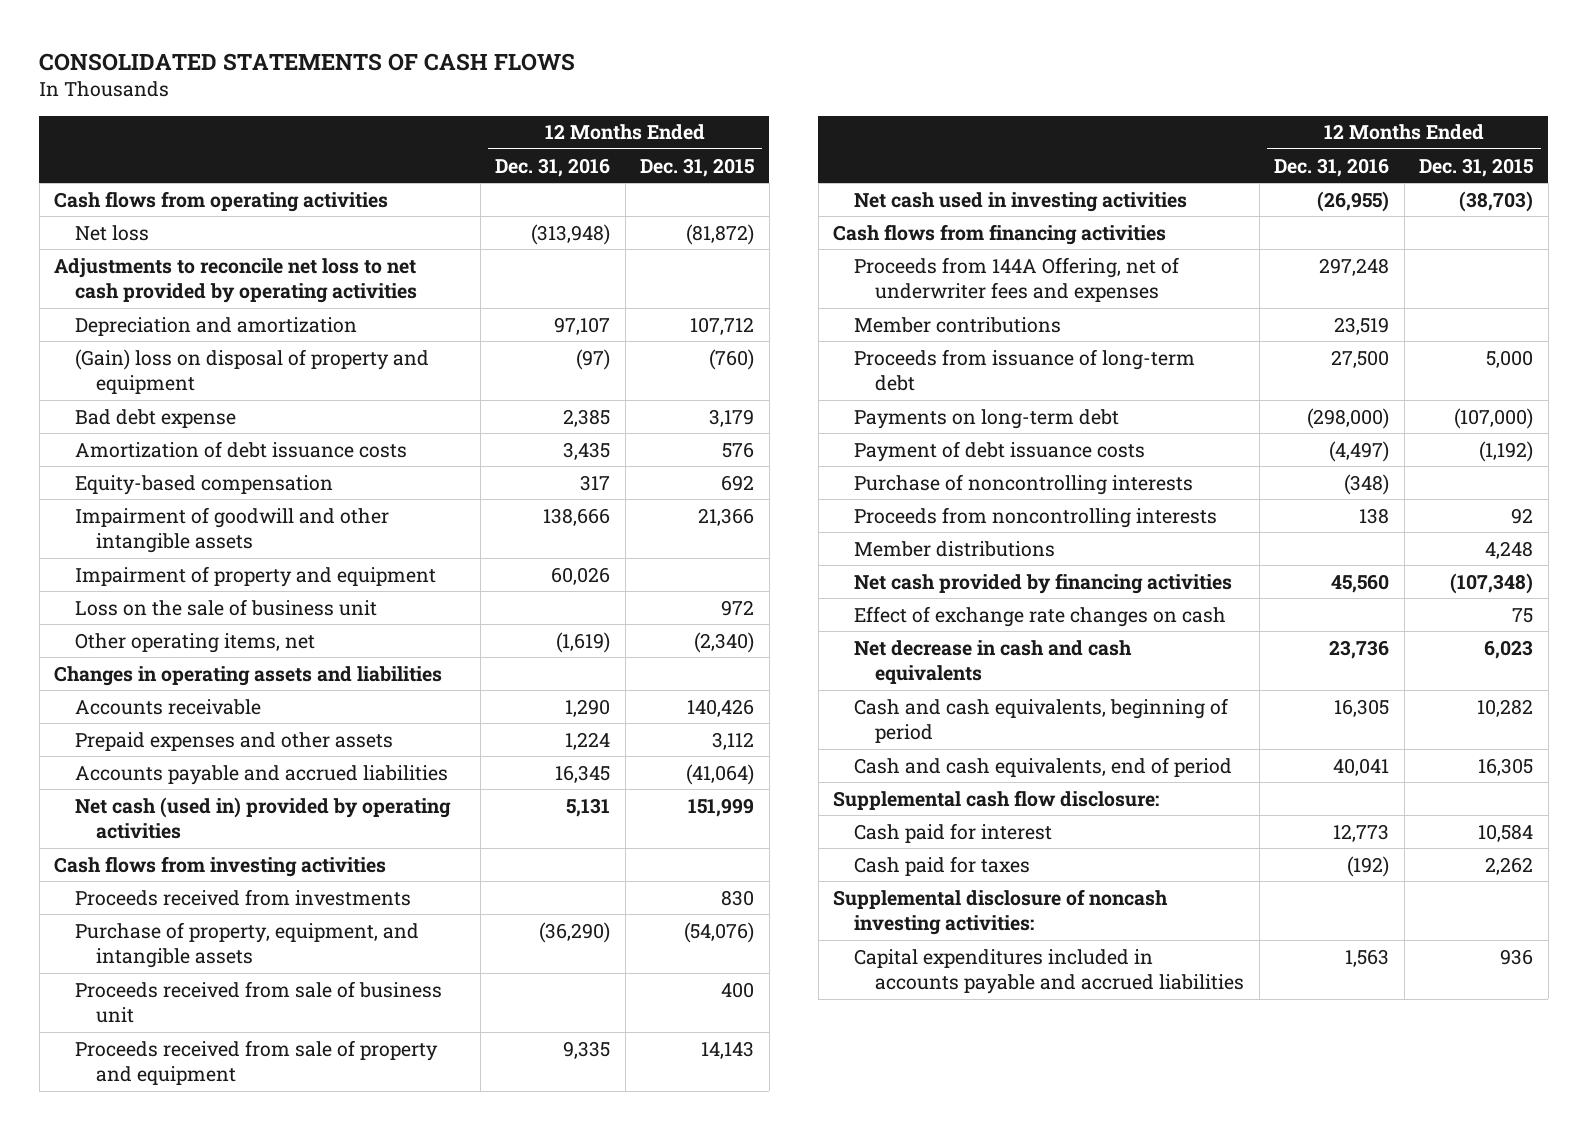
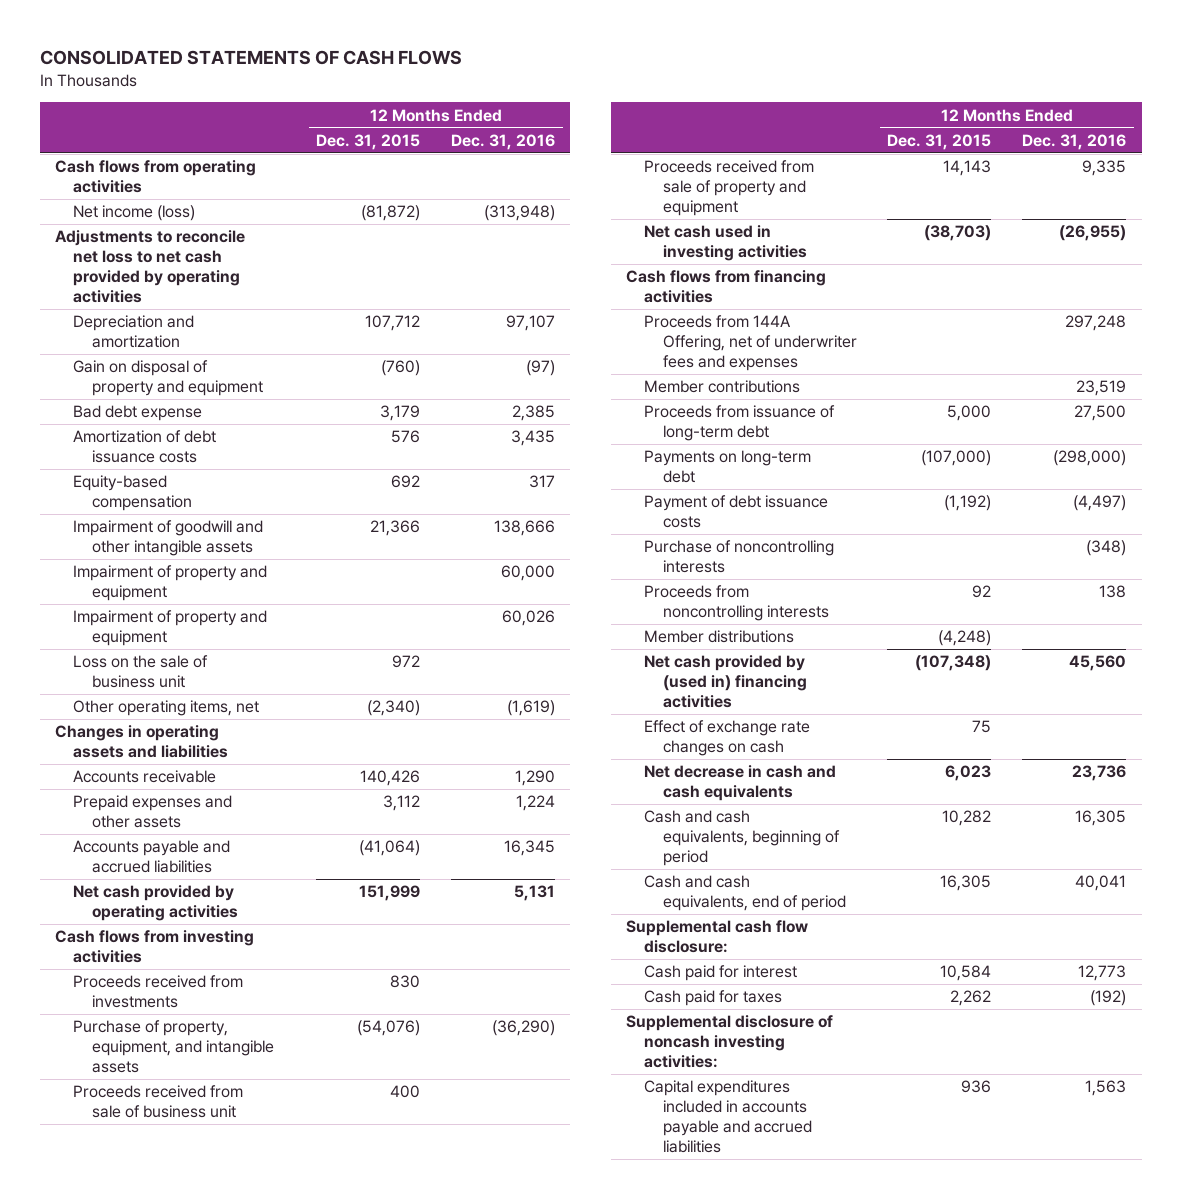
- | 12 Months Ended Dec. 31, 2016 | 12 Months Ended Dec. 31, 2015
+ | 12 Months Ended Dec. 31, 2015 | 12 Months Ended Dec. 31, 2016
- Net loss | (313,948) | (81,872)
+ Net income (loss) | (81,872) | (313,948)
- (Gain) loss on disposal of property and equipment | (97) | (760)
+ Gain on disposal of property and equipment | (760) | (97)
+ Impairment of property and equipment | | 60,000
- Net cash (used in) provided by operating activities | 5,131 | 151,999
+ Net cash provided by operating activities | 151,999 | 5,131
- Member distributions | | 4,248
- Net cash provided by financing activities | 45,560 | (107,348)
+ Member distributions | (4,248) |
+ Net cash provided by (used in) financing activities | (107,348) | 45,560

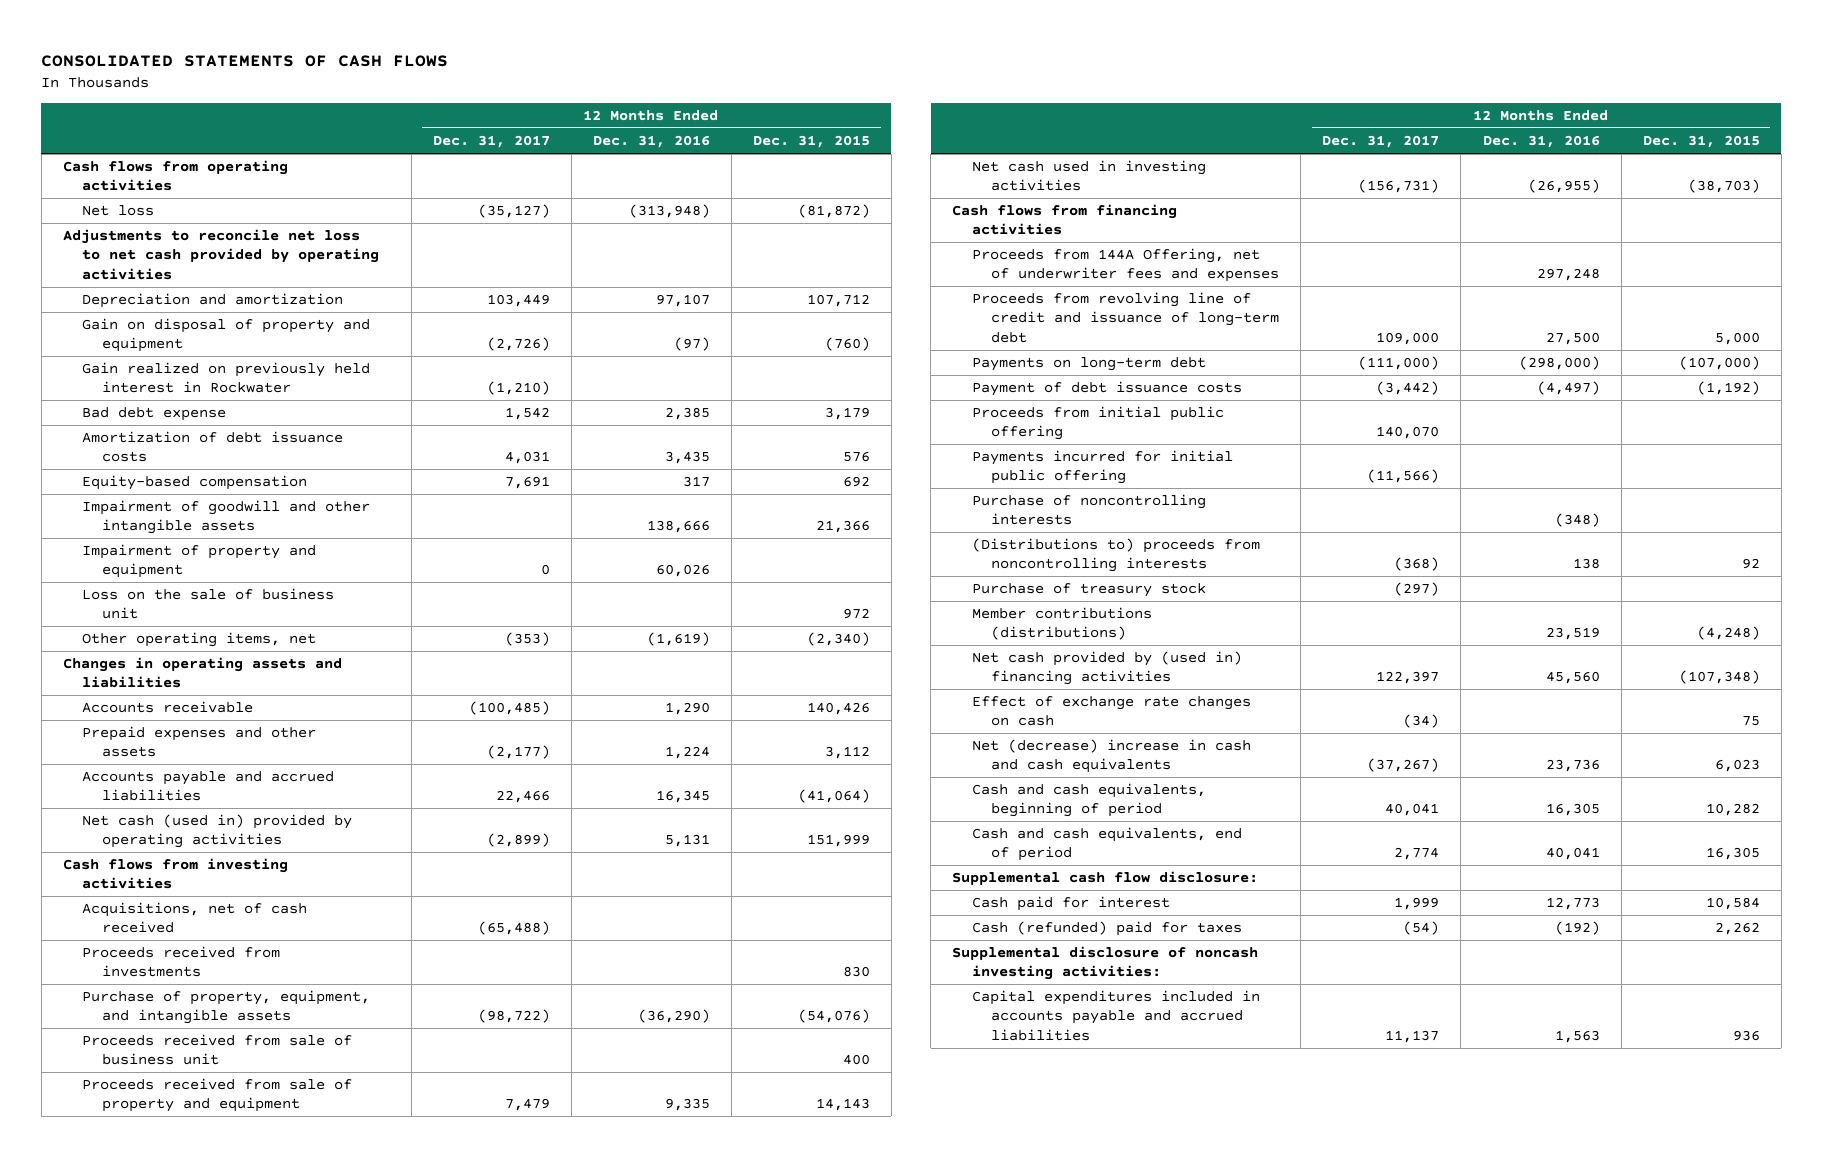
- | 12 Months Ended Dec. 31, 2015 | 12 Months Ended Dec. 31, 2016
+ | 12 Months Ended Dec. 31, 2017 | 12 Months Ended Dec. 31, 2016 | 12 Months Ended Dec. 31, 2015
- Net income (loss) | (81,872) | (313,948)
+ Net loss | (35,127) | (313,948) | (81,872)
+ Gain realized on previously held interest in Rockwater | (1,210) | |
- Impairment of property and equipment | | 60,000
- Net cash provided by operating activities | 151,999 | 5,131
+ Net cash (used in) provided by operating activities | (2,899) | 5,131 | 151,999
+ Acquisitions, net of cash received | (65,488) | |
- Member contributions | | 23,519
- Proceeds from issuance of long-term debt | 5,000 | 27,500
+ Proceeds from revolving line of credit and issuance of long-term debt | 109,000 | 27,500 | 5,000
+ Proceeds from initial public offering | 140,070 | |
+ Payments incurred for initial public offering | (11,566) | |
- Proceeds from noncontrolling interests | 92 | 138
- Member distributions | (4,248) |
+ (Distributions to) proceeds from noncontrolling interests | (368) | 138 | 92
+ Purchase of treasury stock | (297) | |
+ Member contributions (distributions) | | 23,519 | (4,248)
- Net decrease in cash and cash equivalents | 6,023 | 23,736
+ Net (decrease) increase in cash and cash equivalents | (37,267) | 23,736 | 6,023
- Cash paid for taxes | 2,262 | (192)
+ Cash (refunded) paid for taxes | (54) | (192) | 2,262

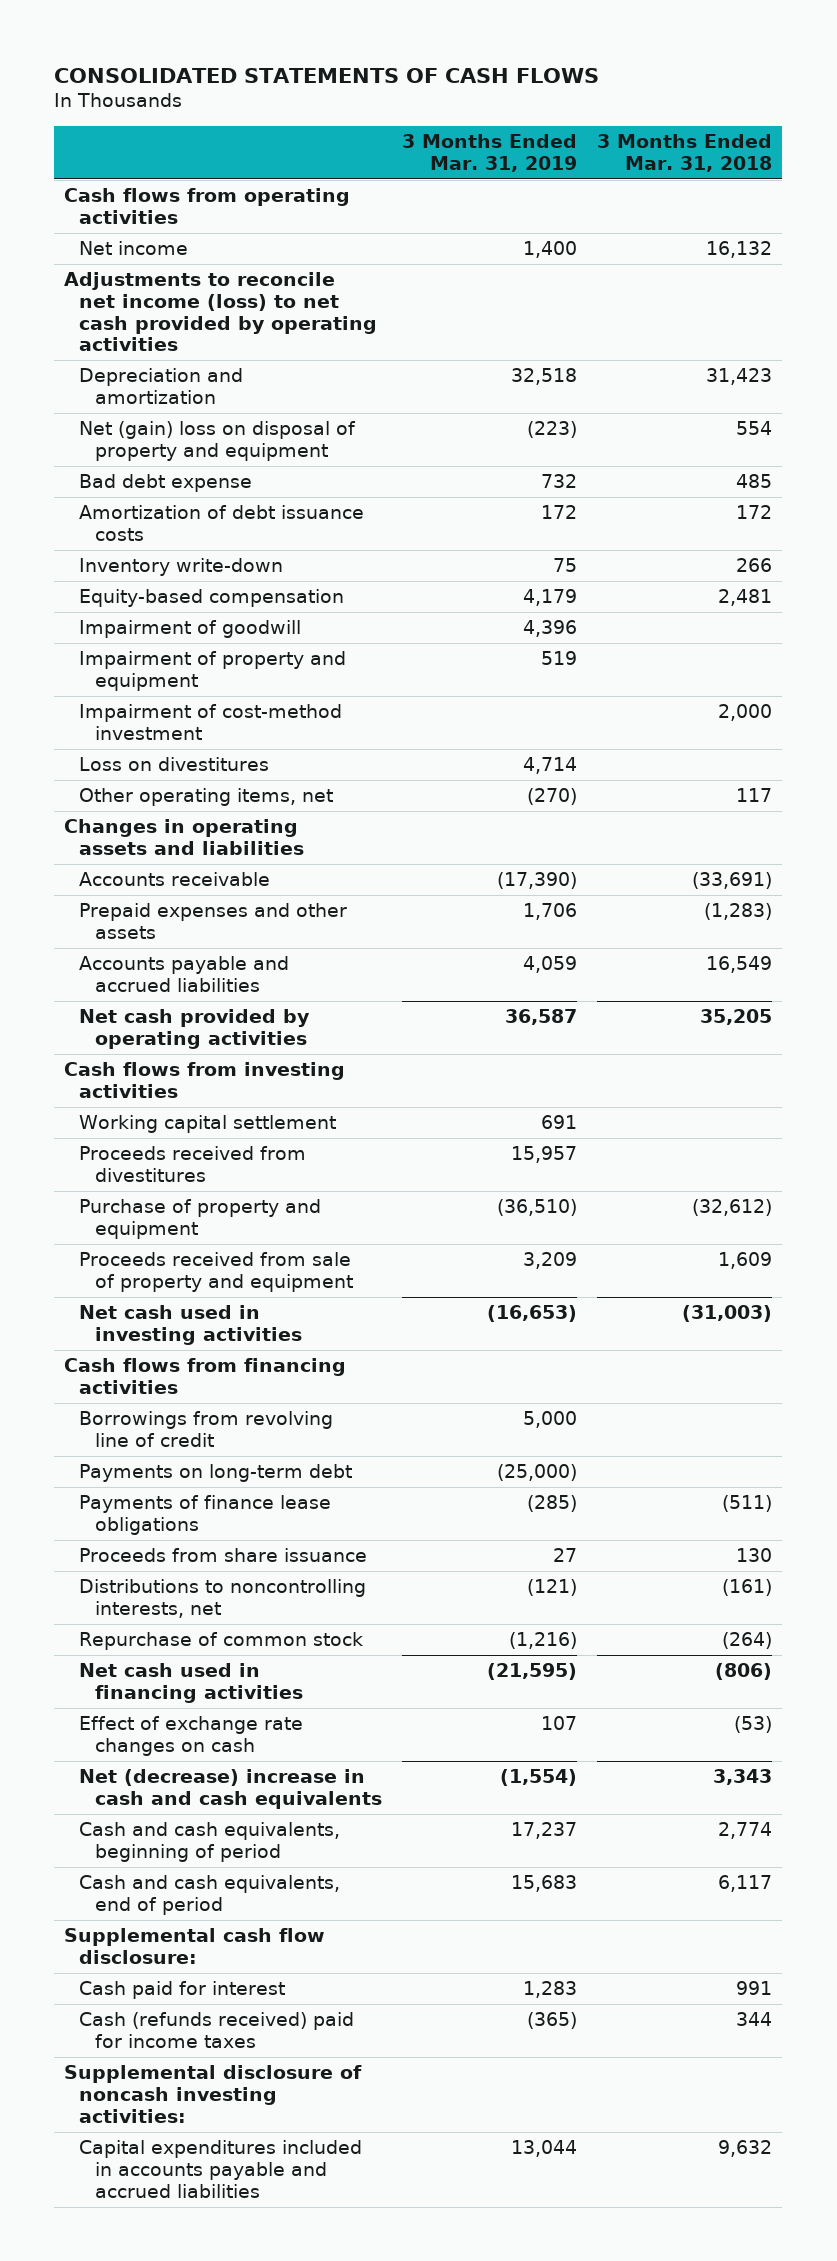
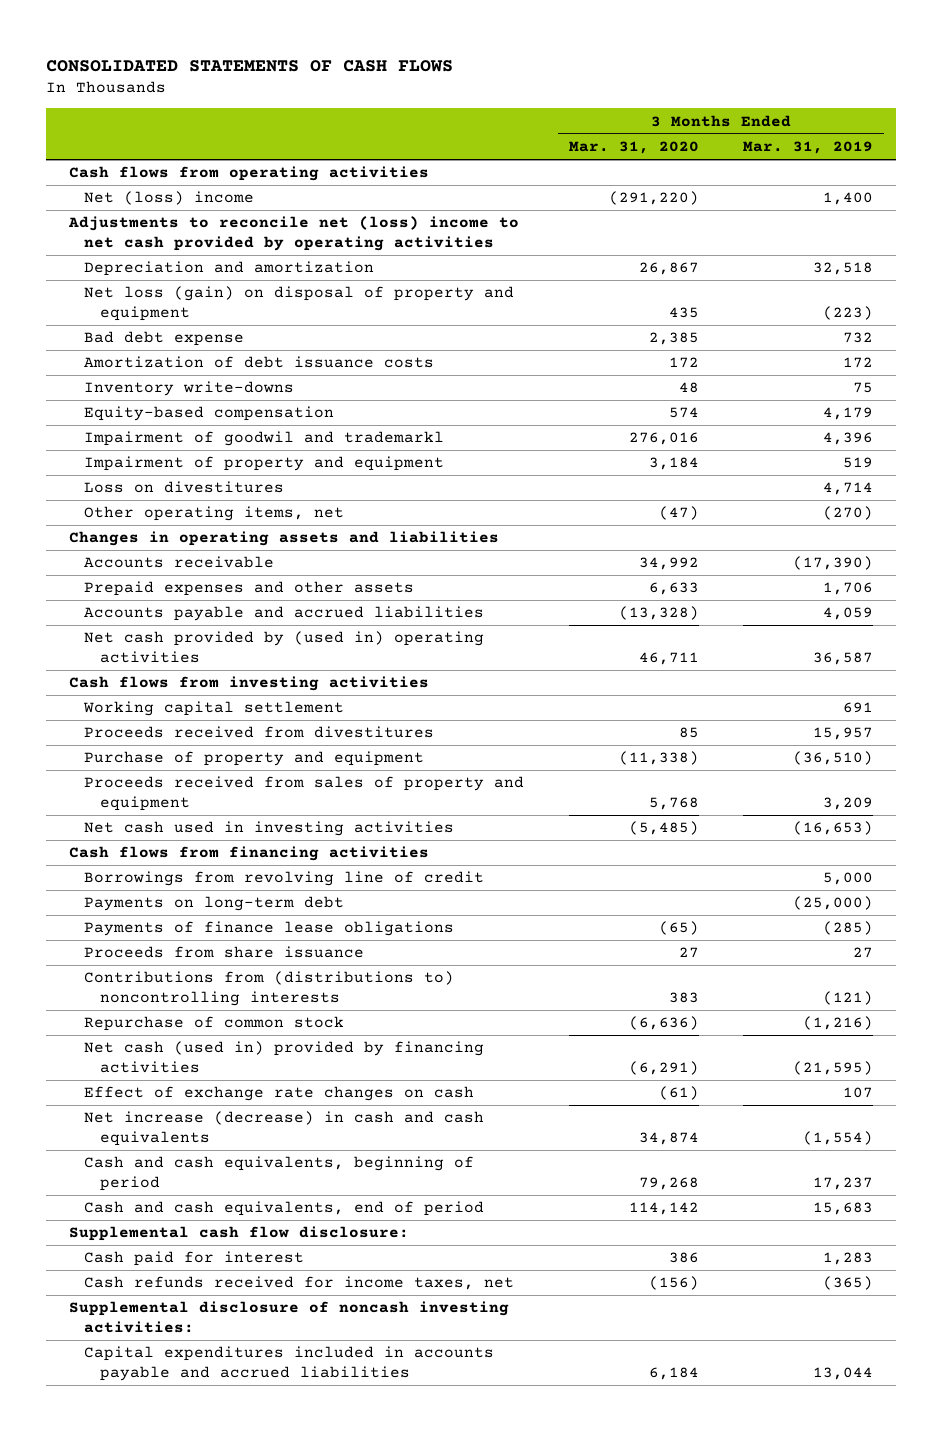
- | 3 Months Ended Mar. 31, 2019 | 3 Months Ended Mar. 31, 2018
+ | 3 Months Ended Mar. 31, 2020 | 3 Months Ended Mar. 31, 2019
- Net income | 1,400 | 16,132
- Adjustments to reconcile net income (loss) to net cash provided by operating activities
+ Net (loss) income | (291,220) | 1,400
+ Adjustments to reconcile net (loss) income to net cash provided by operating activities
- Net (gain) loss on disposal of property and equipment | (223) | 554
+ Net loss (gain) on disposal of property and equipment | 435 | (223)
- Inventory write-down | 75 | 266
+ Inventory write-downs | 48 | 75
- Impairment of goodwill | 4,396 |
+ Impairment of goodwil and trademarkl | 276,016 | 4,396
- Impairment of cost-method investment | | 2,000
- Net cash provided by operating activities | 36,587 | 35,205
+ Net cash provided by (used in) operating activities | 46,711 | 36,587
- Proceeds received from sale of property and equipment | 3,209 | 1,609
+ Proceeds received from sales of property and equipment | 5,768 | 3,209
- Distributions to noncontrolling interests, net | (121) | (161)
+ Contributions from (distributions to) noncontrolling interests | 383 | (121)
- Net cash used in financing activities | (21,595) | (806)
+ Net cash (used in) provided by financing activities | (6,291) | (21,595)
- Net (decrease) increase in cash and cash equivalents | (1,554) | 3,343
+ Net increase (decrease) in cash and cash equivalents | 34,874 | (1,554)
- Cash (refunds received) paid for income taxes | (365) | 344
+ Cash refunds received for income taxes, net | (156) | (365)

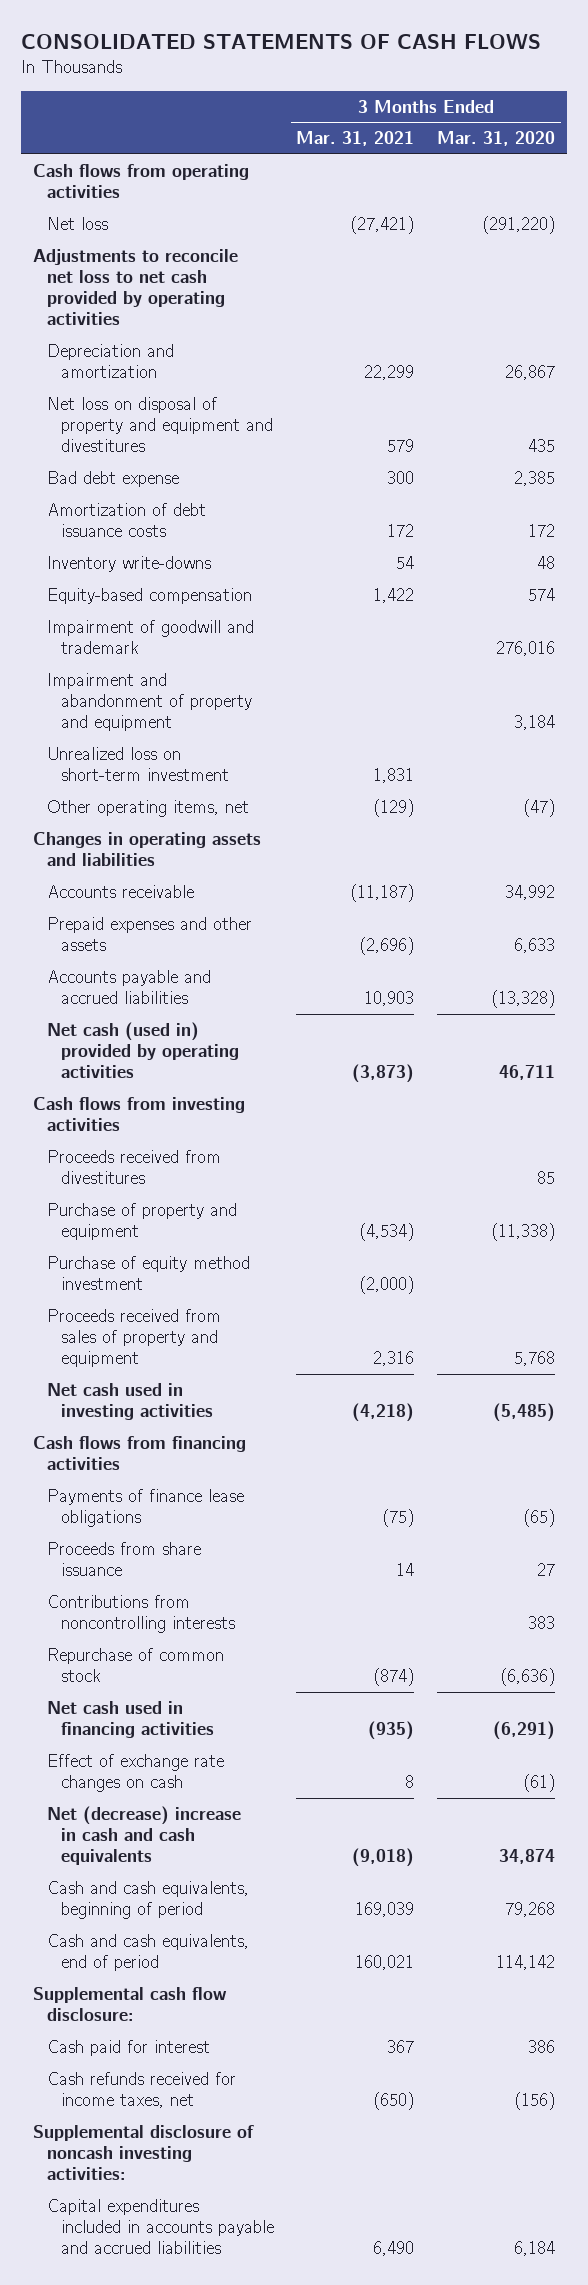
- | 3 Months Ended Mar. 31, 2020 | 3 Months Ended Mar. 31, 2019
+ | 3 Months Ended Mar. 31, 2021 | 3 Months Ended Mar. 31, 2020
- Net (loss) income | (291,220) | 1,400
- Adjustments to reconcile net (loss) income to net cash provided by operating activities
+ Net loss | (27,421) | (291,220)
+ Adjustments to reconcile net loss to net cash provided by operating activities
- Net loss (gain) on disposal of property and equipment | 435 | (223)
+ Net loss on disposal of property and equipment and divestitures | 579 | 435
- Impairment of goodwil and trademarkl | 276,016 | 4,396
- Impairment of property and equipment | 3,184 | 519
- Loss on divestitures | | 4,714
+ Impairment of goodwill and trademark | | 276,016
+ Impairment and abandonment of property and equipment | | 3,184
+ Unrealized loss on short-term investment | 1,831 |
- Net cash provided by (used in) operating activities | 46,711 | 36,587
+ Net cash (used in) provided by operating activities | (3,873) | 46,711
- Working capital settlement | | 691
+ Purchase of equity method investment | (2,000) |
- Borrowings from revolving line of credit | | 5,000
- Payments on long-term debt | | (25,000)
- Contributions from (distributions to) noncontrolling interests | 383 | (121)
+ Contributions from noncontrolling interests | | 383
- Net cash (used in) provided by financing activities | (6,291) | (21,595)
+ Net cash used in financing activities | (935) | (6,291)
- Net increase (decrease) in cash and cash equivalents | 34,874 | (1,554)
+ Net (decrease) increase in cash and cash equivalents | (9,018) | 34,874

